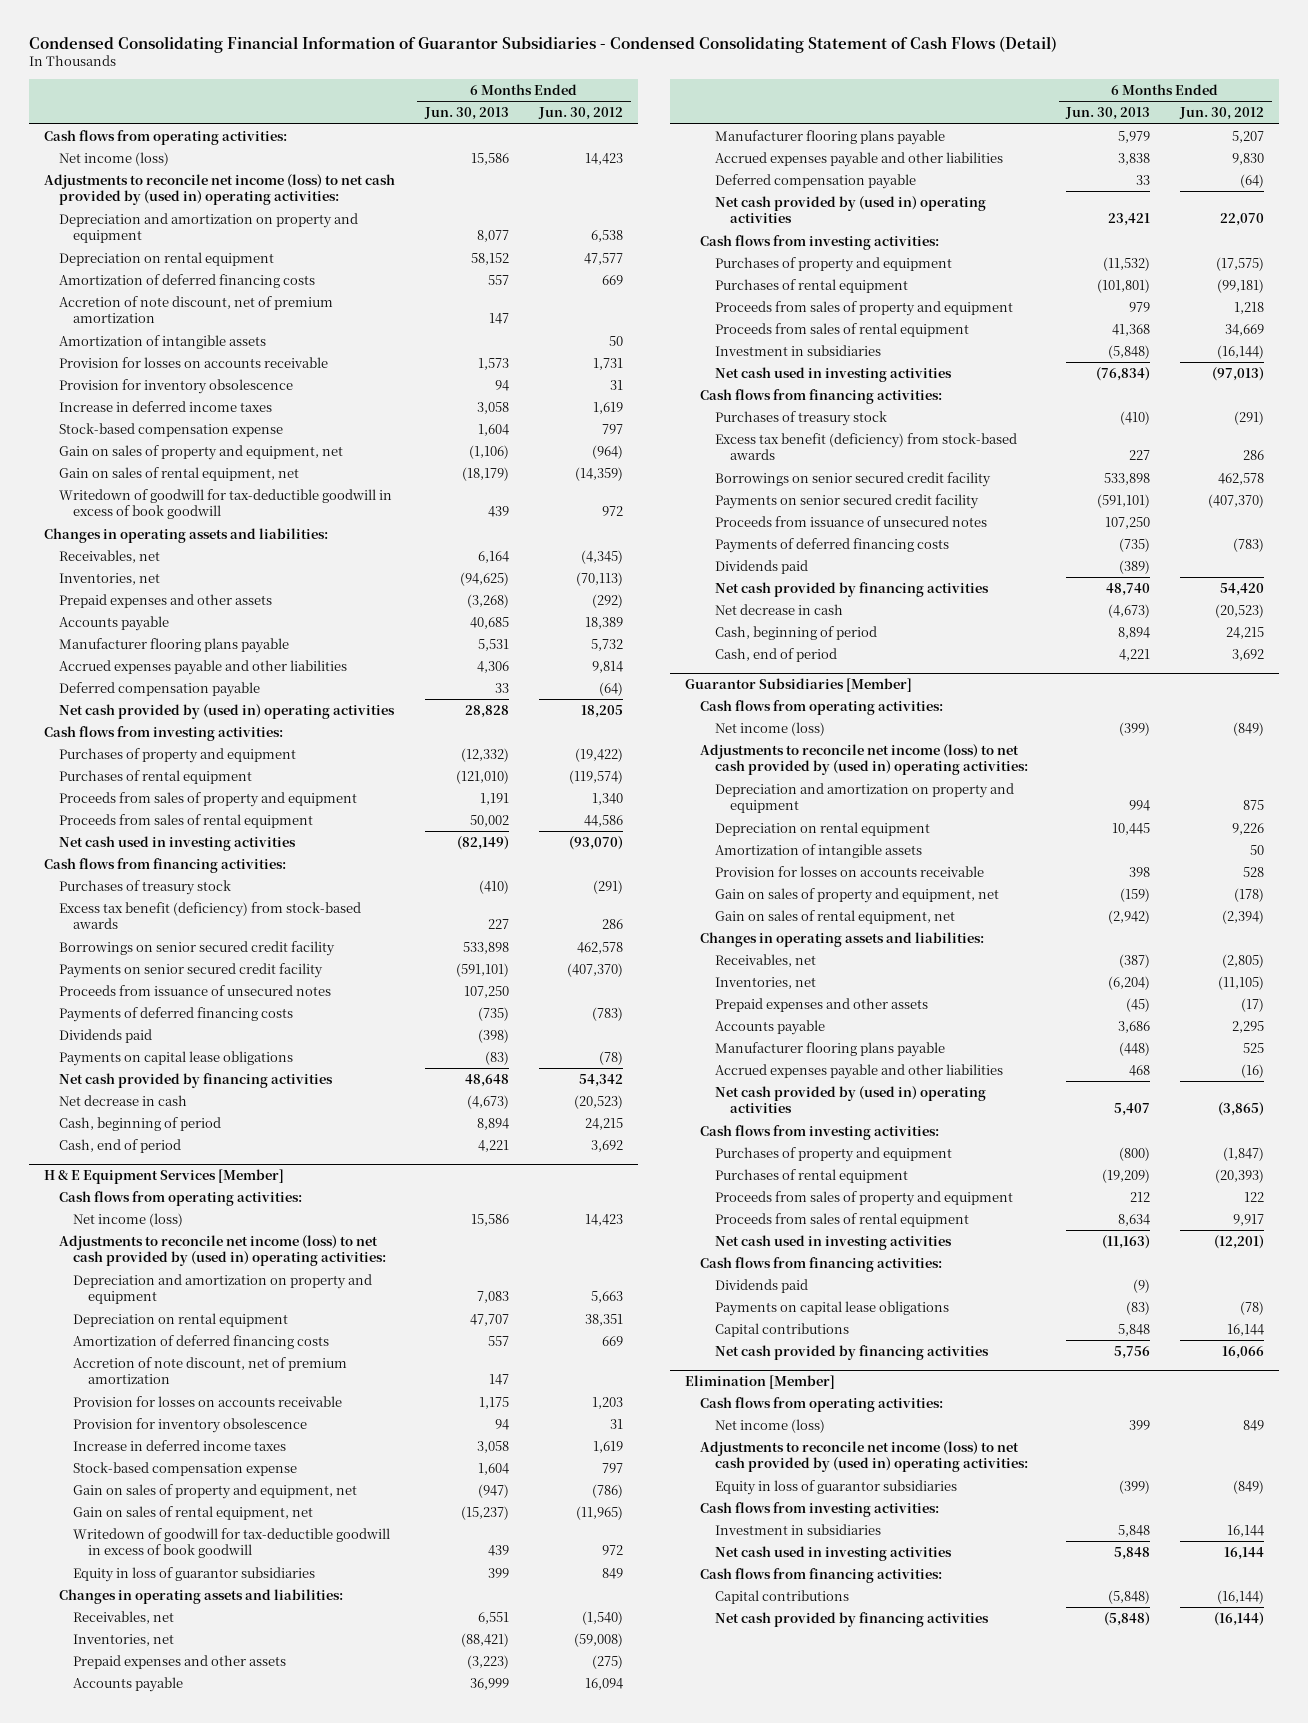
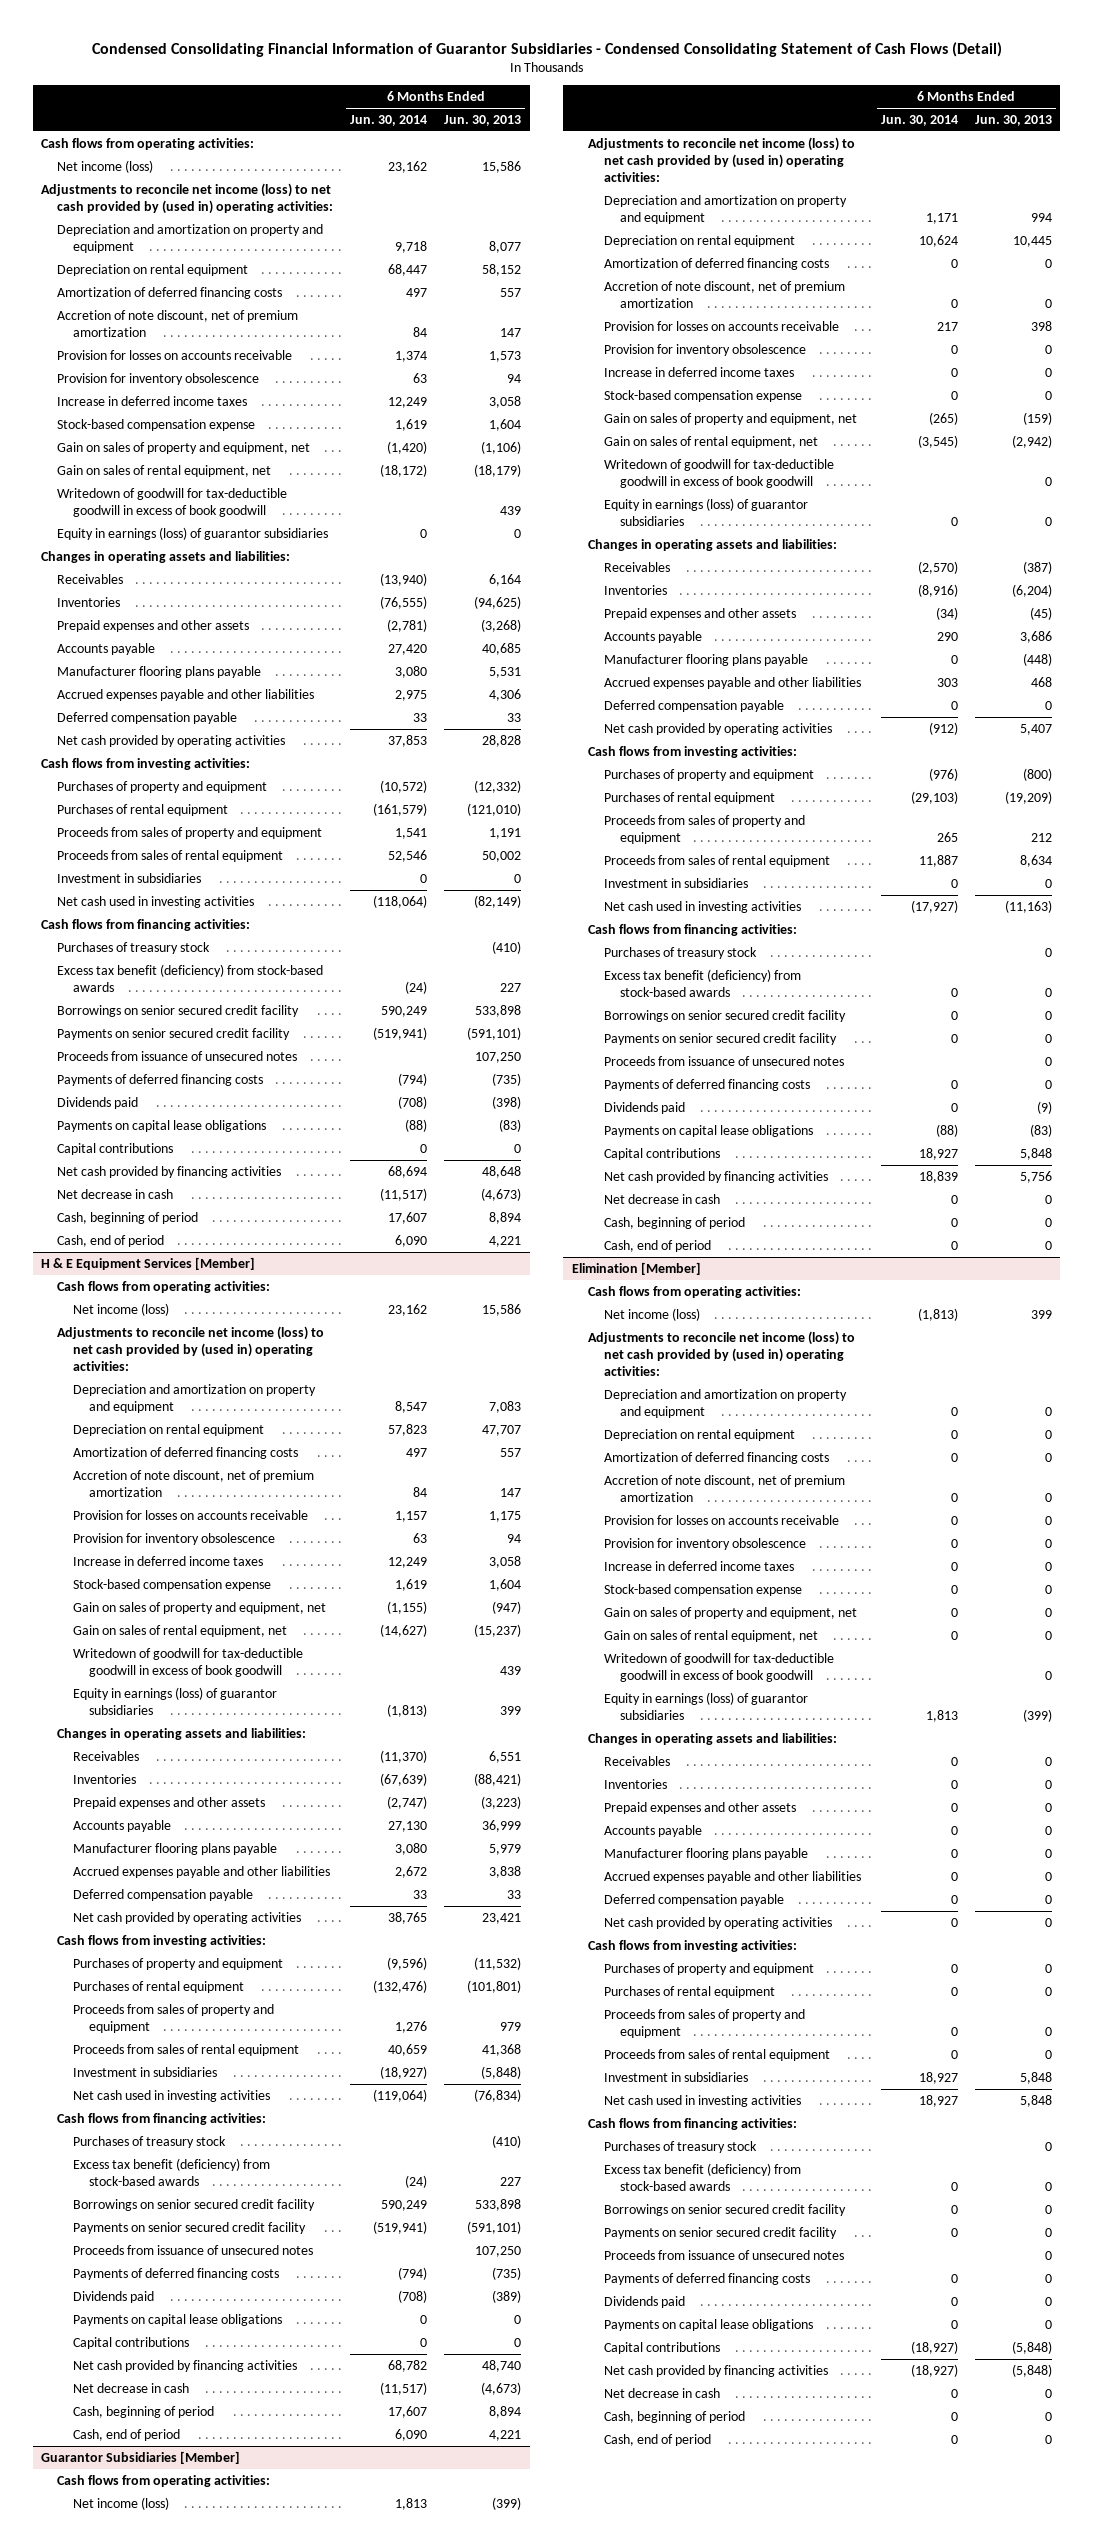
- | 6 Months Ended Jun. 30, 2013 | 6 Months Ended Jun. 30, 2012
+ | 6 Months Ended Jun. 30, 2014 | 6 Months Ended Jun. 30, 2013
- Amortization of intangible assets | | 50
+ Equity in earnings (loss) of guarantor subsidiaries | 0 | 0
- Receivables, net | 6,164 | (4,345)
- Inventories, net | (94,625) | (70,113)
+ Receivables | (13,940) | 6,164
+ Inventories | (76,555) | (94,625)
- Net cash provided by (used in) operating activities | 28,828 | 18,205
+ Net cash provided by operating activities | 37,853 | 28,828
+ Investment in subsidiaries | 0 | 0
+ Capital contributions | 0 | 0
@ H & E Equipment Services [Member]
- Equity in loss of guarantor subsidiaries | 399 | 849
+ Equity in earnings (loss) of guarantor subsidiaries | (1,813) | 399
- Receivables, net | 6,551 | (1,540)
- Inventories, net | (88,421) | (59,008)
+ Receivables | (11,370) | 6,551
+ Inventories | (67,639) | (88,421)
- Net cash provided by (used in) operating activities | 23,421 | 22,070
+ Net cash provided by operating activities | 38,765 | 23,421
+ Payments on capital lease obligations | 0 | 0
+ Capital contributions | 0 | 0
@ Guarantor Subsidiaries [Member]
- Amortization of intangible assets | | 50
+ Amortization of deferred financing costs | 0 | 0
+ Accretion of note discount, net of premium amortization | 0 | 0
+ Provision for inventory obsolescence | 0 | 0
+ Increase in deferred income taxes | 0 | 0
+ Stock-based compensation expense | 0 | 0
+ Writedown of goodwill for tax-deductible goodwill in excess of book goodwill | | 0
+ Equity in earnings (loss) of guarantor subsidiaries | 0 | 0
- Receivables, net | (387) | (2,805)
- Inventories, net | (6,204) | (11,105)
+ Receivables | (2,570) | (387)
+ Inventories | (8,916) | (6,204)
- Net cash provided by (used in) operating activities | 5,407 | (3,865)
+ Deferred compensation payable | 0 | 0
+ Net cash provided by operating activities | (912) | 5,407
+ Investment in subsidiaries | 0 | 0
+ Purchases of treasury stock | | 0
+ Excess tax benefit (deficiency) from stock-based awards | 0 | 0
+ Borrowings on senior secured credit facility | 0 | 0
+ Payments on senior secured credit facility | 0 | 0
+ Proceeds from issuance of unsecured notes | | 0
+ Payments of deferred financing costs | 0 | 0
+ Net decrease in cash | 0 | 0
+ Cash, beginning of period | 0 | 0
+ Cash, end of period | 0 | 0
@ Elimination [Member]
- Equity in loss of guarantor subsidiaries | (399) | (849)
+ Depreciation and amortization on property and equipment | 0 | 0
+ Depreciation on rental equipment | 0 | 0
+ Amortization of deferred financing costs | 0 | 0
+ Accretion of note discount, net of premium amortization | 0 | 0
+ Provision for losses on accounts receivable | 0 | 0
+ Provision for inventory obsolescence | 0 | 0
+ Increase in deferred income taxes | 0 | 0
+ Stock-based compensation expense | 0 | 0
+ Gain on sales of property and equipment, net | 0 | 0
+ Gain on sales of rental equipment, net | 0 | 0
+ Writedown of goodwill for tax-deductible goodwill in excess of book goodwill | | 0
+ Equity in earnings (loss) of guarantor subsidiaries | 1,813 | (399)
+ Changes in operating assets and liabilities:
+ Receivables | 0 | 0
+ Inventories | 0 | 0
+ Prepaid expenses and other assets | 0 | 0
+ Accounts payable | 0 | 0
+ Manufacturer flooring plans payable | 0 | 0
+ Accrued expenses payable and other liabilities | 0 | 0
+ Deferred compensation payable | 0 | 0
+ Net cash provided by operating activities | 0 | 0
+ Purchases of property and equipment | 0 | 0
+ Purchases of rental equipment | 0 | 0
+ Proceeds from sales of property and equipment | 0 | 0
+ Proceeds from sales of rental equipment | 0 | 0
+ Purchases of treasury stock | | 0
+ Excess tax benefit (deficiency) from stock-based awards | 0 | 0
+ Borrowings on senior secured credit facility | 0 | 0
+ Payments on senior secured credit facility | 0 | 0
+ Proceeds from issuance of unsecured notes | | 0
+ Payments of deferred financing costs | 0 | 0
+ Dividends paid | 0 | 0
+ Payments on capital lease obligations | 0 | 0
+ Net decrease in cash | 0 | 0
+ Cash, beginning of period | 0 | 0
+ Cash, end of period | 0 | 0

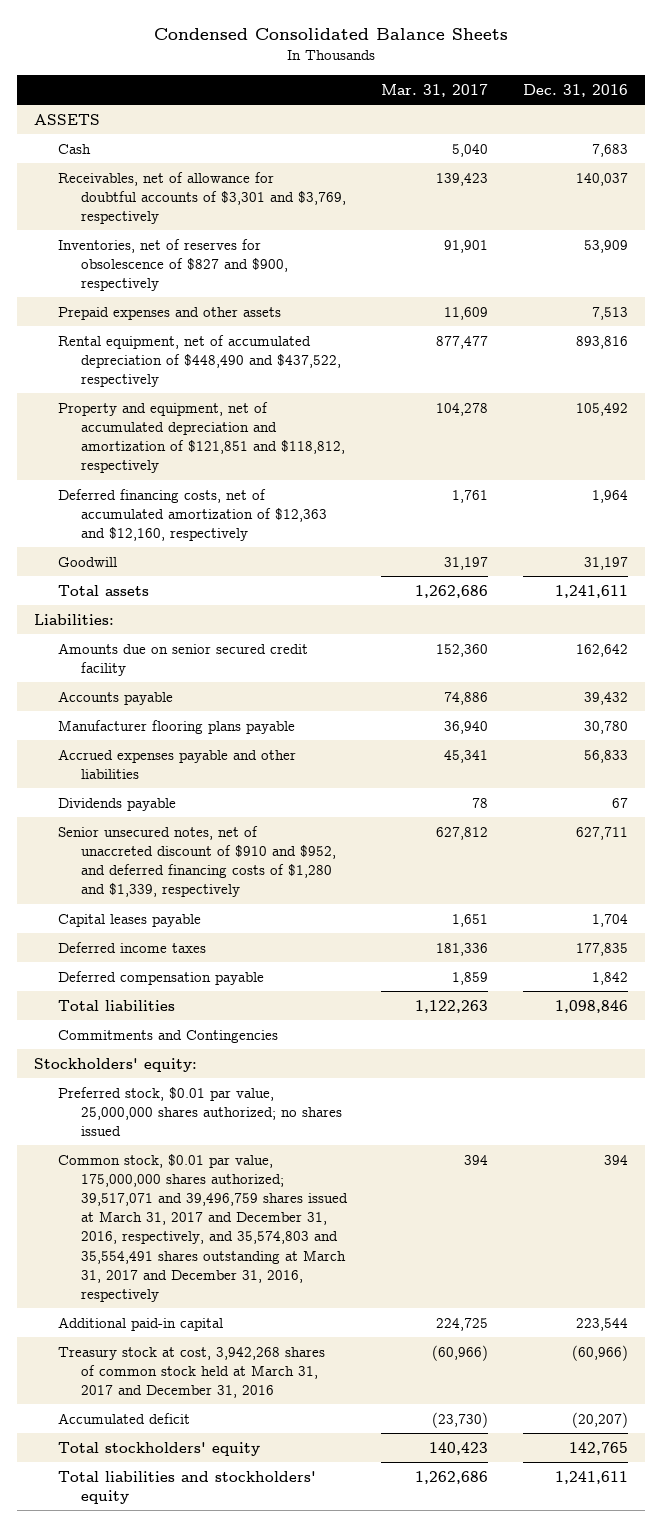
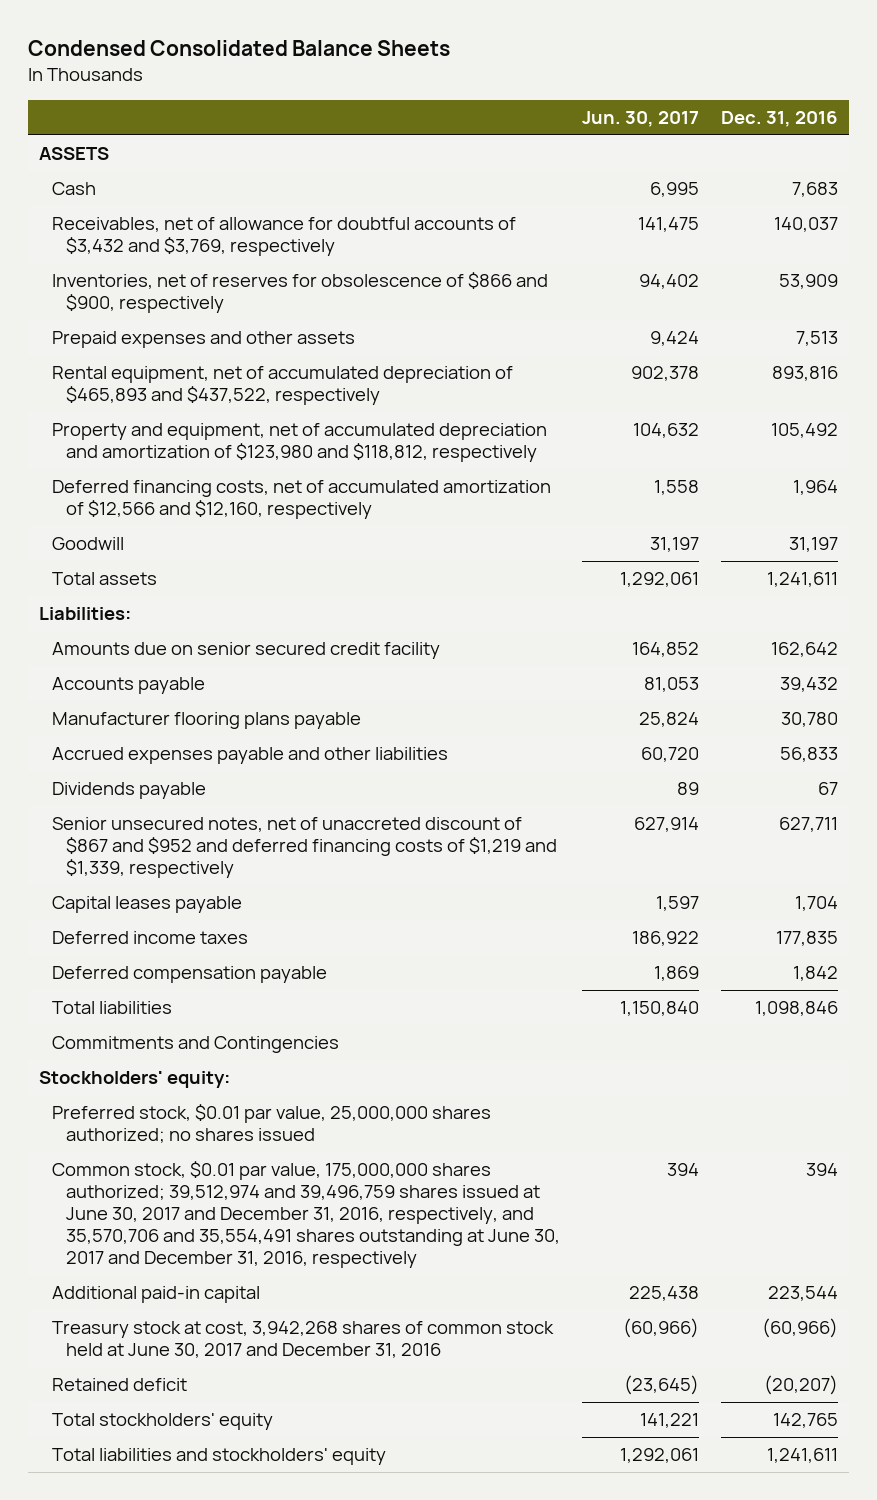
- | Mar. 31, 2017 | Dec. 31, 2016
+ | Jun. 30, 2017 | Dec. 31, 2016
- Receivables, net of allowance for doubtful accounts of $3,301 and $3,769, respectively | 139,423 | 140,037
- Inventories, net of reserves for obsolescence of $827 and $900, respectively | 91,901 | 53,909
+ Receivables, net of allowance for doubtful accounts of $3,432 and $3,769, respectively | 141,475 | 140,037
+ Inventories, net of reserves for obsolescence of $866 and $900, respectively | 94,402 | 53,909
- Rental equipment, net of accumulated depreciation of $448,490 and $437,522, respectively | 877,477 | 893,816
- Property and equipment, net of accumulated depreciation and amortization of $121,851 and $118,812, respectively | 104,278 | 105,492
- Deferred financing costs, net of accumulated amortization of $12,363 and $12,160, respectively | 1,761 | 1,964
+ Rental equipment, net of accumulated depreciation of $465,893 and $437,522, respectively | 902,378 | 893,816
+ Property and equipment, net of accumulated depreciation and amortization of $123,980 and $118,812, respectively | 104,632 | 105,492
+ Deferred financing costs, net of accumulated amortization of $12,566 and $12,160, respectively | 1,558 | 1,964
- Senior unsecured notes, net of unaccreted discount of $910 and $952, and deferred financing costs of $1,280 and $1,339, respectively | 627,812 | 627,711
+ Senior unsecured notes, net of unaccreted discount of $867 and $952 and deferred financing costs of $1,219 and $1,339, respectively | 627,914 | 627,711
- Common stock, $0.01 par value, 175,000,000 shares authorized; 39,517,071 and 39,496,759 shares issued at March 31, 2017 and December 31, 2016, respectively, and 35,574,803 and 35,554,491 shares outstanding at March 31, 2017 and December 31, 2016, respectively | 394 | 394
+ Common stock, $0.01 par value, 175,000,000 shares authorized; 39,512,974 and 39,496,759 shares issued at June 30, 2017 and December 31, 2016, respectively, and 35,570,706 and 35,554,491 shares outstanding at June 30, 2017 and December 31, 2016, respectively | 394 | 394
- Treasury stock at cost, 3,942,268 shares of common stock held at March 31, 2017 and December 31, 2016 | (60,966) | (60,966)
- Accumulated deficit | (23,730) | (20,207)
+ Treasury stock at cost, 3,942,268 shares of common stock held at June 30, 2017 and December 31, 2016 | (60,966) | (60,966)
+ Retained deficit | (23,645) | (20,207)

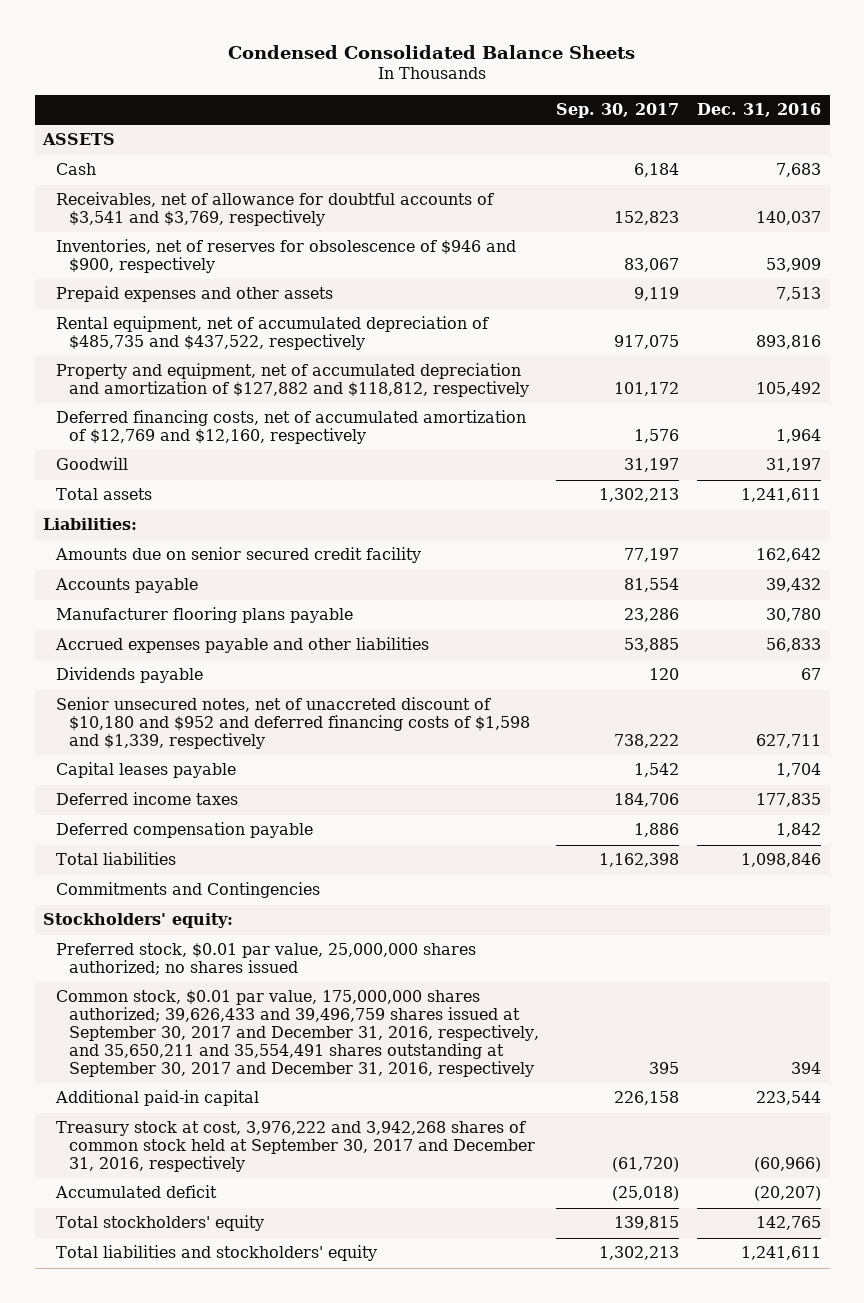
- | Jun. 30, 2017 | Dec. 31, 2016
+ | Sep. 30, 2017 | Dec. 31, 2016
- Receivables, net of allowance for doubtful accounts of $3,432 and $3,769, respectively | 141,475 | 140,037
- Inventories, net of reserves for obsolescence of $866 and $900, respectively | 94,402 | 53,909
+ Receivables, net of allowance for doubtful accounts of $3,541 and $3,769, respectively | 152,823 | 140,037
+ Inventories, net of reserves for obsolescence of $946 and $900, respectively | 83,067 | 53,909
- Rental equipment, net of accumulated depreciation of $465,893 and $437,522, respectively | 902,378 | 893,816
- Property and equipment, net of accumulated depreciation and amortization of $123,980 and $118,812, respectively | 104,632 | 105,492
- Deferred financing costs, net of accumulated amortization of $12,566 and $12,160, respectively | 1,558 | 1,964
+ Rental equipment, net of accumulated depreciation of $485,735 and $437,522, respectively | 917,075 | 893,816
+ Property and equipment, net of accumulated depreciation and amortization of $127,882 and $118,812, respectively | 101,172 | 105,492
+ Deferred financing costs, net of accumulated amortization of $12,769 and $12,160, respectively | 1,576 | 1,964
- Senior unsecured notes, net of unaccreted discount of $867 and $952 and deferred financing costs of $1,219 and $1,339, respectively | 627,914 | 627,711
+ Senior unsecured notes, net of unaccreted discount of $10,180 and $952 and deferred financing costs of $1,598 and $1,339, respectively | 738,222 | 627,711
- Common stock, $0.01 par value, 175,000,000 shares authorized; 39,512,974 and 39,496,759 shares issued at June 30, 2017 and December 31, 2016, respectively, and 35,570,706 and 35,554,491 shares outstanding at June 30, 2017 and December 31, 2016, respectively | 394 | 394
+ Common stock, $0.01 par value, 175,000,000 shares authorized; 39,626,433 and 39,496,759 shares issued at September 30, 2017 and December 31, 2016, respectively, and 35,650,211 and 35,554,491 shares outstanding at September 30, 2017 and December 31, 2016, respectively | 395 | 394
- Treasury stock at cost, 3,942,268 shares of common stock held at June 30, 2017 and December 31, 2016 | (60,966) | (60,966)
- Retained deficit | (23,645) | (20,207)
+ Treasury stock at cost, 3,976,222 and 3,942,268 shares of common stock held at September 30, 2017 and December 31, 2016, respectively | (61,720) | (60,966)
+ Accumulated deficit | (25,018) | (20,207)

